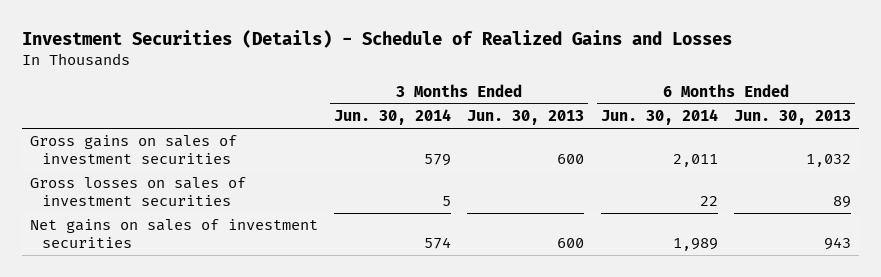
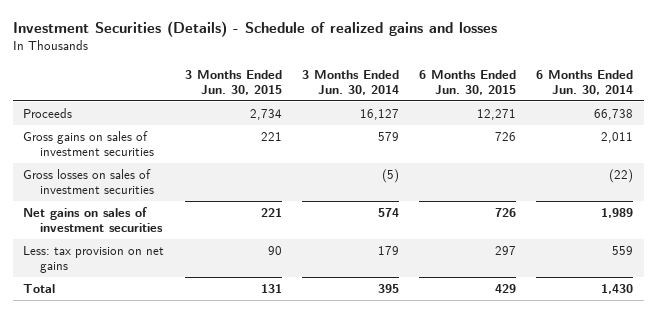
- Investment Securities (Details) - Schedule of Realized Gains and Losses
+ Investment Securities (Details) - Schedule of realized gains and losses
- | 3 Months Ended Jun. 30, 2014 | 3 Months Ended Jun. 30, 2013 | 6 Months Ended Jun. 30, 2014 | 6 Months Ended Jun. 30, 2013
+ | 3 Months Ended Jun. 30, 2015 | 3 Months Ended Jun. 30, 2014 | 6 Months Ended Jun. 30, 2015 | 6 Months Ended Jun. 30, 2014
+ Proceeds | 2,734 | 16,127 | 12,271 | 66,738
- Gross losses on sales of investment securities | 5 | | 22 | 89
+ Gross losses on sales of investment securities | | (5) | | (22)
+ Less: tax provision on net gains | 90 | 179 | 297 | 559
+ Total | 131 | 395 | 429 | 1,430

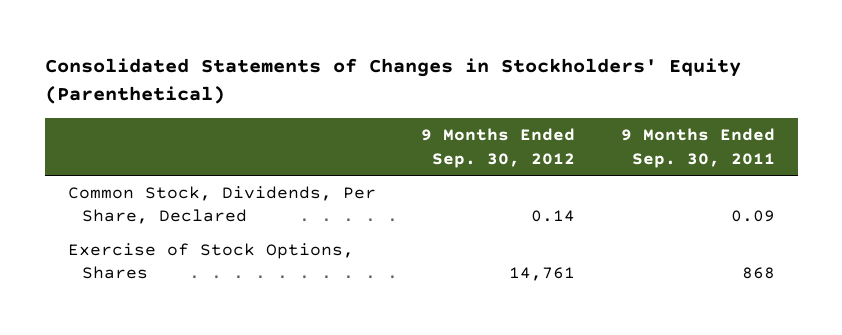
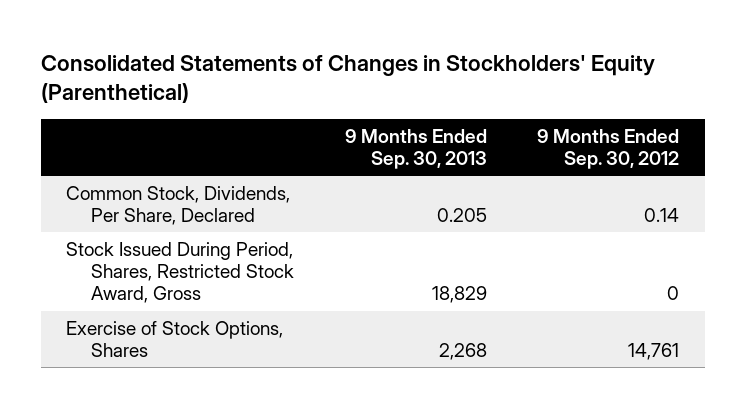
- | 9 Months Ended Sep. 30, 2012 | 9 Months Ended Sep. 30, 2011
+ | 9 Months Ended Sep. 30, 2013 | 9 Months Ended Sep. 30, 2012
+ Stock Issued During Period, Shares, Restricted Stock Award, Gross | 18,829 | 0

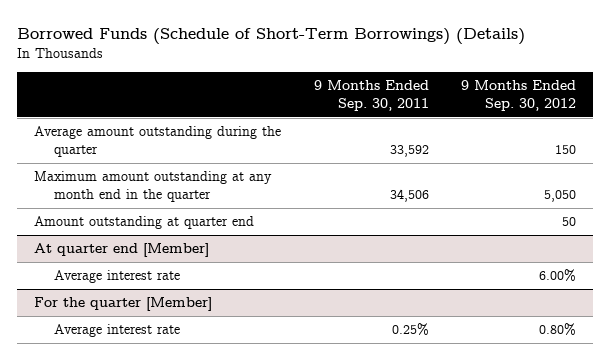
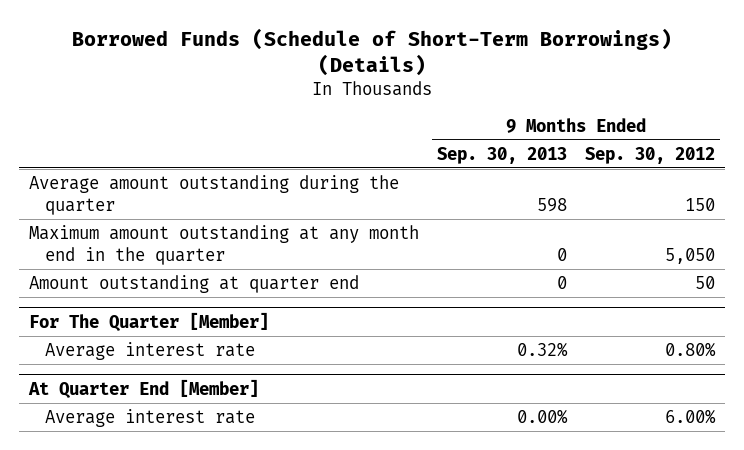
- | 9 Months Ended Sep. 30, 2011 | 9 Months Ended Sep. 30, 2012
+ | 9 Months Ended Sep. 30, 2013 | 9 Months Ended Sep. 30, 2012
- At quarter end [Member]
- Average interest rate | | 6.00%
- For the quarter [Member]
+ For The Quarter [Member]
+ At Quarter End [Member]
+ Average interest rate | 0.00% | 6.00%

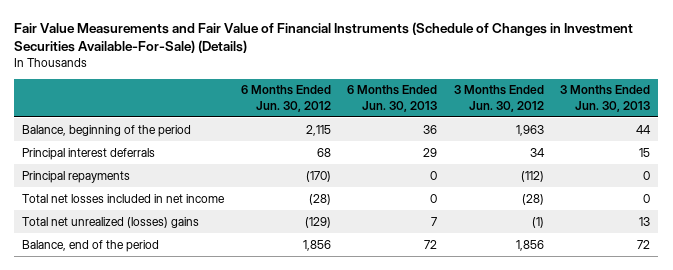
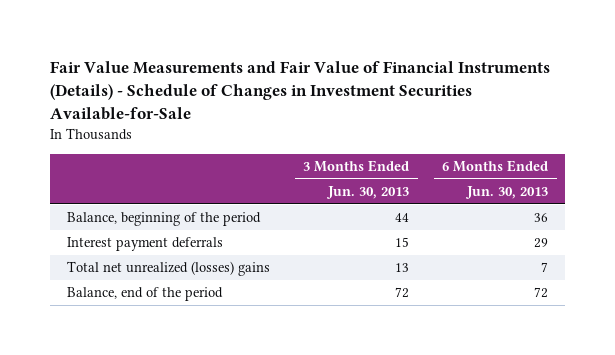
- Fair Value Measurements and Fair Value of Financial Instruments (Schedule of Changes in Investment Securities Available-For-Sale) (Details)
+ Fair Value Measurements and Fair Value of Financial Instruments (Details) - Schedule of Changes in Investment Securities Available-for-Sale
- | 6 Months Ended Jun. 30, 2012 | 6 Months Ended Jun. 30, 2013 | 3 Months Ended Jun. 30, 2012 | 3 Months Ended Jun. 30, 2013
+ | 3 Months Ended Jun. 30, 2013 | 6 Months Ended Jun. 30, 2013
- Principal interest deferrals | 68 | 29 | 34 | 15
- Principal repayments | (170) | 0 | (112) | 0
- Total net losses included in net income | (28) | 0 | (28) | 0
+ Interest payment deferrals | 15 | 29

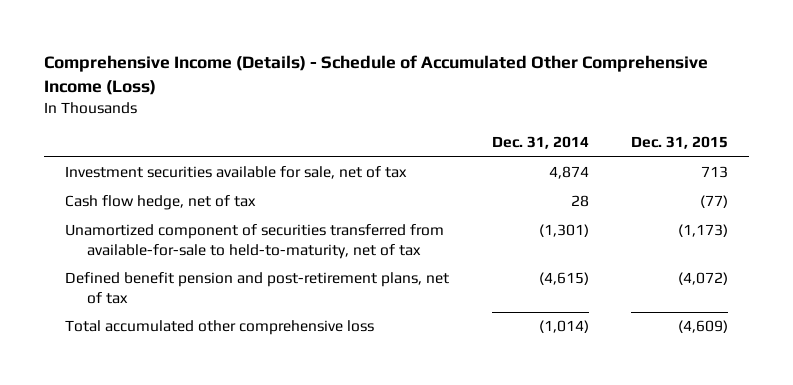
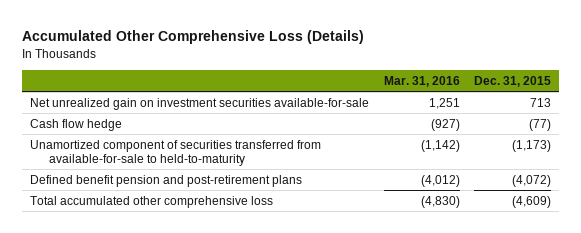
- Comprehensive Income (Details) - Schedule of Accumulated Other Comprehensive Income (Loss)
+ Accumulated Other Comprehensive Loss (Details)
- | Dec. 31, 2014 | Dec. 31, 2015
+ | Mar. 31, 2016 | Dec. 31, 2015
- Investment securities available for sale, net of tax | 4,874 | 713
- Cash flow hedge, net of tax | 28 | (77)
- Unamortized component of securities transferred from available-for-sale to held-to-maturity, net of tax | (1,301) | (1,173)
- Defined benefit pension and post-retirement plans, net of tax | (4,615) | (4,072)
+ Net unrealized gain on investment securities available-for-sale | 1,251 | 713
+ Cash flow hedge | (927) | (77)
+ Unamortized component of securities transferred from available-for-sale to held-to-maturity | (1,142) | (1,173)
+ Defined benefit pension and post-retirement plans | (4,012) | (4,072)

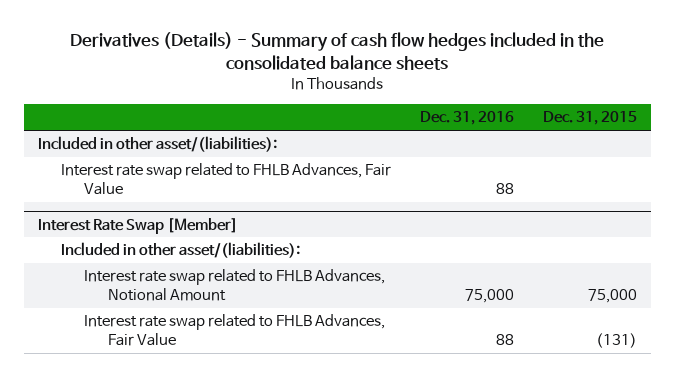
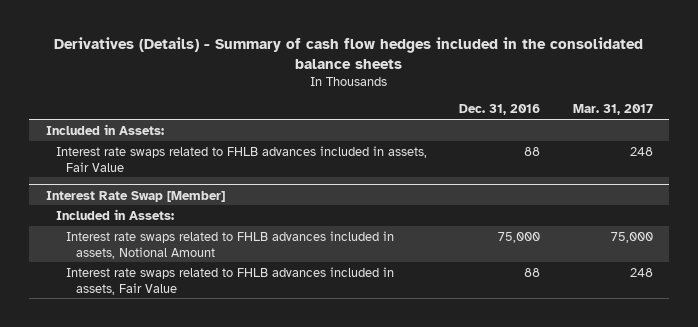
- | Dec. 31, 2016 | Dec. 31, 2015
+ | Dec. 31, 2016 | Mar. 31, 2017
- Included in other asset/(liabilities):
- Interest rate swap related to FHLB Advances, Fair Value | 88 |
+ Included in Assets:
+ Interest rate swaps related to FHLB advances included in assets, Fair Value | 88 | 248
@ Interest Rate Swap [Member]
- Included in other asset/(liabilities):
- Interest rate swap related to FHLB Advances, Notional Amount | 75,000 | 75,000
- Interest rate swap related to FHLB Advances, Fair Value | 88 | (131)
+ Included in Assets:
+ Interest rate swaps related to FHLB advances included in assets, Notional Amount | 75,000 | 75,000
+ Interest rate swaps related to FHLB advances included in assets, Fair Value | 88 | 248

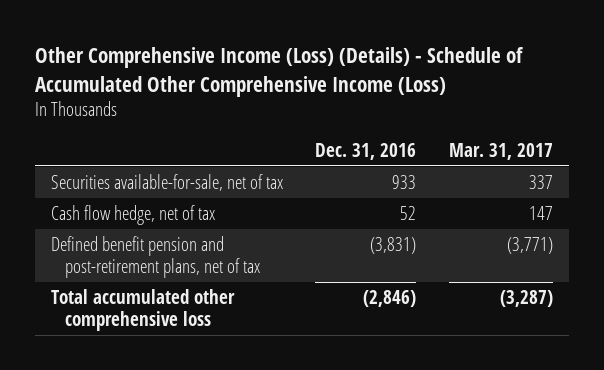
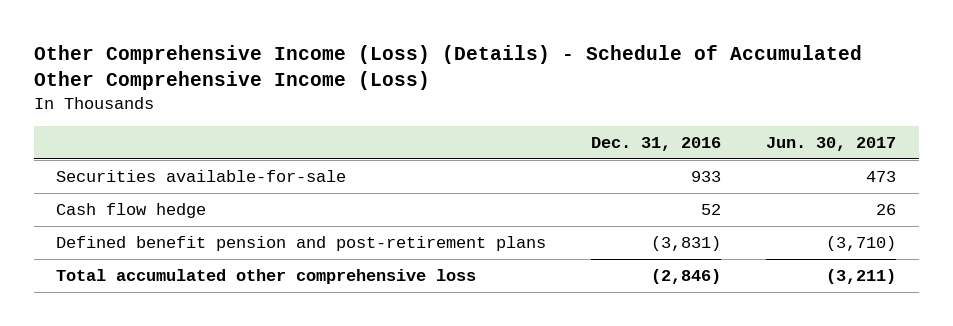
- | Dec. 31, 2016 | Mar. 31, 2017
+ | Dec. 31, 2016 | Jun. 30, 2017
- Securities available-for-sale, net of tax | 933 | 337
- Cash flow hedge, net of tax | 52 | 147
- Defined benefit pension and post-retirement plans, net of tax | (3,831) | (3,771)
+ Securities available-for-sale | 933 | 473
+ Cash flow hedge | 52 | 26
+ Defined benefit pension and post-retirement plans | (3,831) | (3,710)

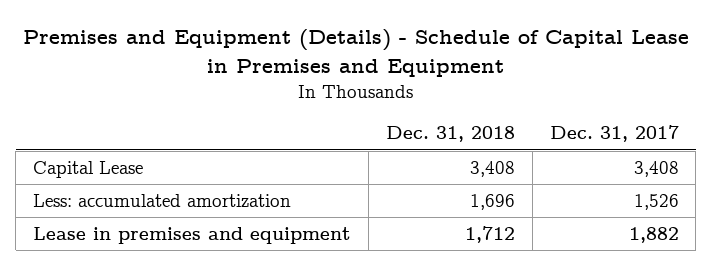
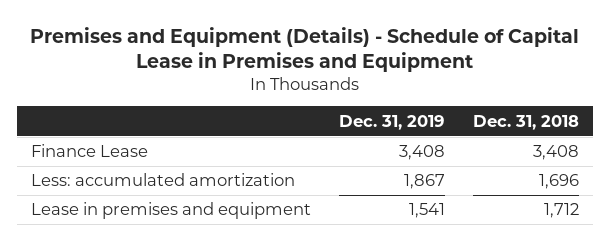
- | Dec. 31, 2018 | Dec. 31, 2017
+ | Dec. 31, 2019 | Dec. 31, 2018
- Capital Lease | 3,408 | 3,408
+ Finance Lease | 3,408 | 3,408

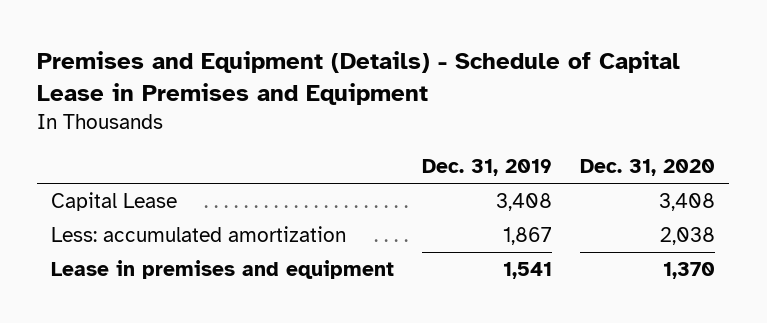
- | Dec. 31, 2019 | Dec. 31, 2018
+ | Dec. 31, 2019 | Dec. 31, 2020
- Finance Lease | 3,408 | 3,408
+ Capital Lease | 3,408 | 3,408

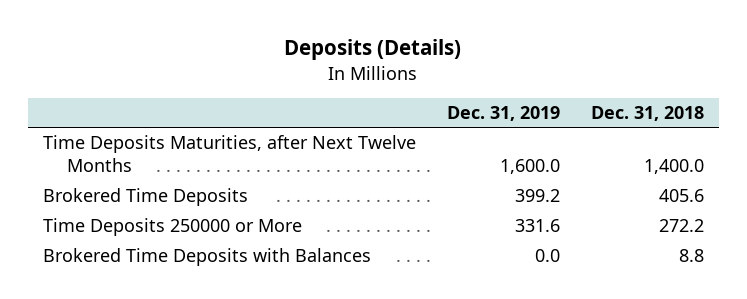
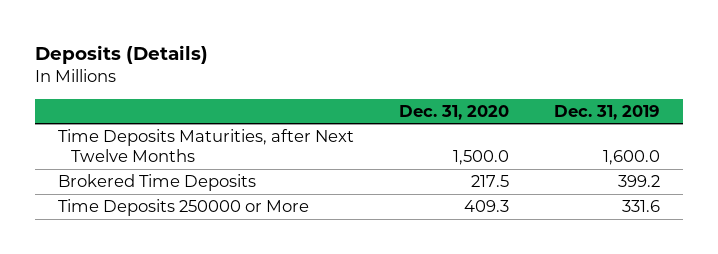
- | Dec. 31, 2019 | Dec. 31, 2018
+ | Dec. 31, 2020 | Dec. 31, 2019
- Brokered Time Deposits with Balances | 0.0 | 8.8

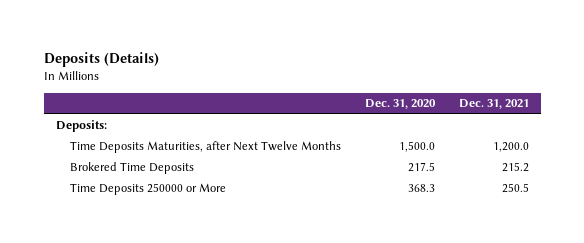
- | Dec. 31, 2020 | Dec. 31, 2019
+ | Dec. 31, 2020 | Dec. 31, 2021
+ Deposits:
- Time Deposits 250000 or More | 409.3 | 331.6
+ Time Deposits 250000 or More | 368.3 | 250.5

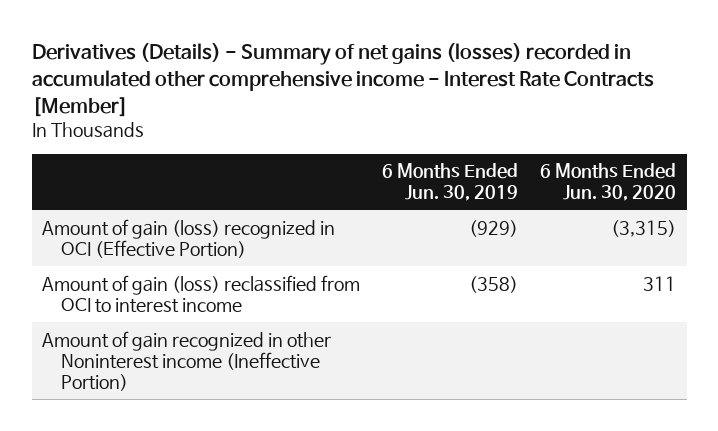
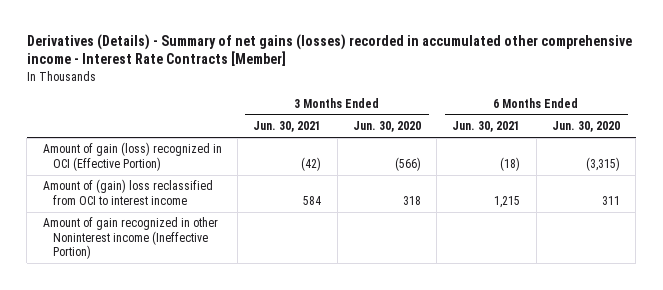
- | 6 Months Ended Jun. 30, 2019 | 6 Months Ended Jun. 30, 2020
+ | 3 Months Ended Jun. 30, 2021 | 3 Months Ended Jun. 30, 2020 | 6 Months Ended Jun. 30, 2021 | 6 Months Ended Jun. 30, 2020
- Amount of gain (loss) reclassified from OCI to interest income | (358) | 311
+ Amount of (gain) loss reclassified from OCI to interest income | 584 | 318 | 1,215 | 311

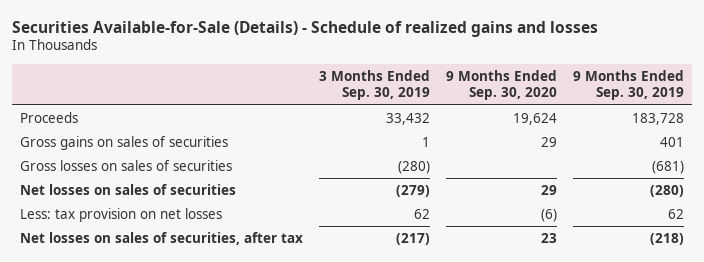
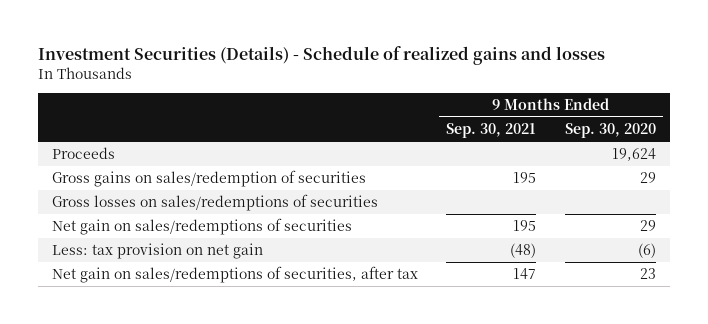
- Securities Available-for-Sale (Details) - Schedule of realized gains and losses
+ Investment Securities (Details) - Schedule of realized gains and losses
- | 3 Months Ended Sep. 30, 2019 | 9 Months Ended Sep. 30, 2020 | 9 Months Ended Sep. 30, 2019
+ | 9 Months Ended Sep. 30, 2021 | 9 Months Ended Sep. 30, 2020
- Gross gains on sales of securities | 1 | 29 | 401
- Gross losses on sales of securities | (280) | | (681)
- Net losses on sales of securities | (279) | 29 | (280)
- Less: tax provision on net losses | 62 | (6) | 62
- Net losses on sales of securities, after tax | (217) | 23 | (218)
+ Gross gains on sales/redemption of securities | 195 | 29
+ Gross losses on sales/redemptions of securities
+ Net gain on sales/redemptions of securities | 195 | 29
+ Less: tax provision on net gain | (48) | (6)
+ Net gain on sales/redemptions of securities, after tax | 147 | 23

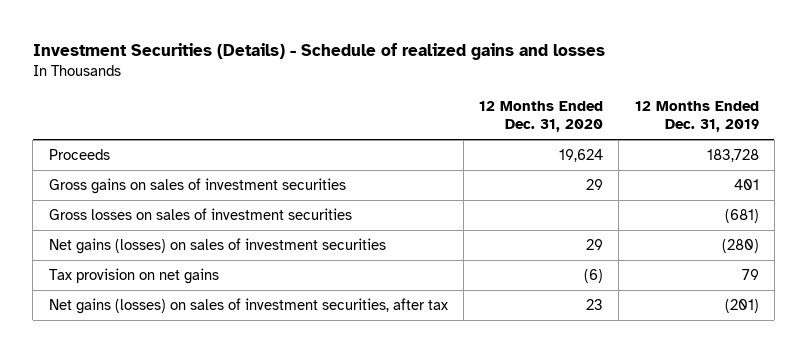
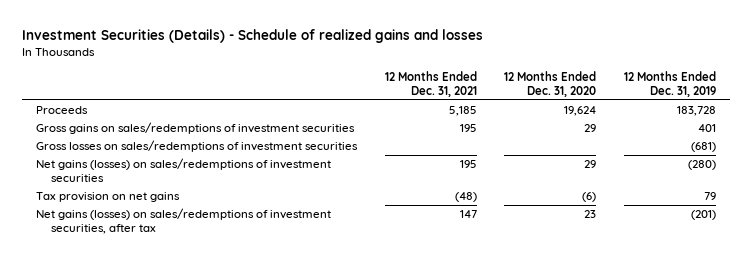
- | 12 Months Ended Dec. 31, 2020 | 12 Months Ended Dec. 31, 2019
+ | 12 Months Ended Dec. 31, 2021 | 12 Months Ended Dec. 31, 2020 | 12 Months Ended Dec. 31, 2019
- Gross gains on sales of investment securities | 29 | 401
- Gross losses on sales of investment securities | | (681)
- Net gains (losses) on sales of investment securities | 29 | (280)
+ Gross gains on sales/redemptions of investment securities | 195 | 29 | 401
+ Gross losses on sales/redemptions of investment securities | | | (681)
+ Net gains (losses) on sales/redemptions of investment securities | 195 | 29 | (280)
- Net gains (losses) on sales of investment securities, after tax | 23 | (201)
+ Net gains (losses) on sales/redemptions of investment securities, after tax | 147 | 23 | (201)

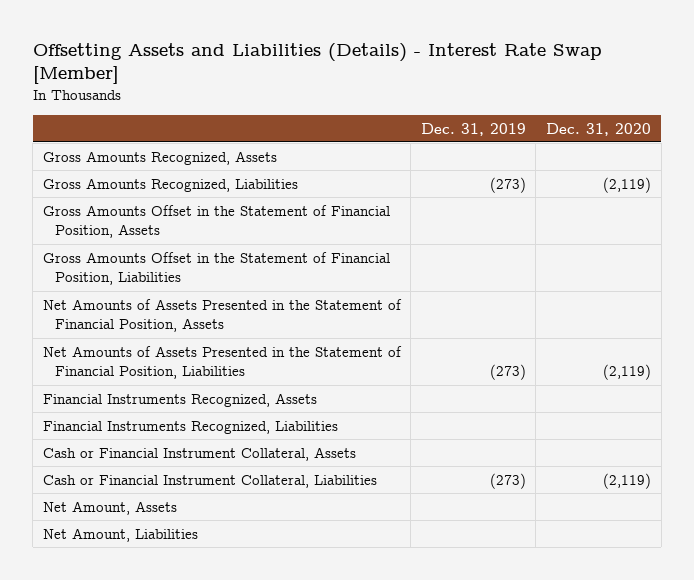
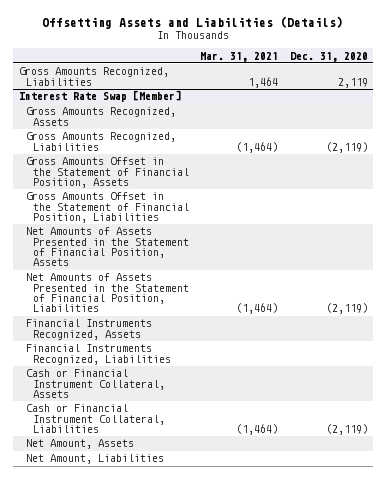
- Offsetting Assets and Liabilities (Details) - Interest Rate Swap [Member]
+ Offsetting Assets and Liabilities (Details)
- | Dec. 31, 2019 | Dec. 31, 2020
+ | Mar. 31, 2021 | Dec. 31, 2020
+ Gross Amounts Recognized, Liabilities | 1,464 | 2,119
+ Interest Rate Swap [Member]

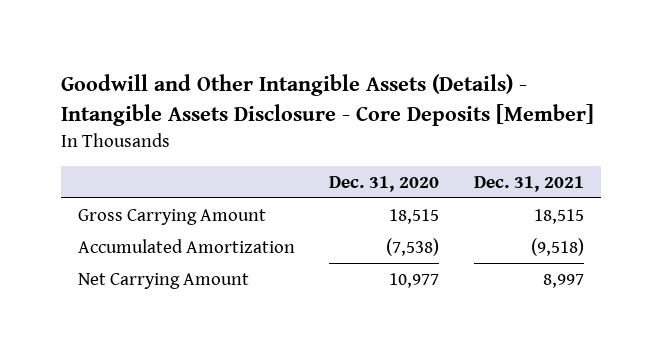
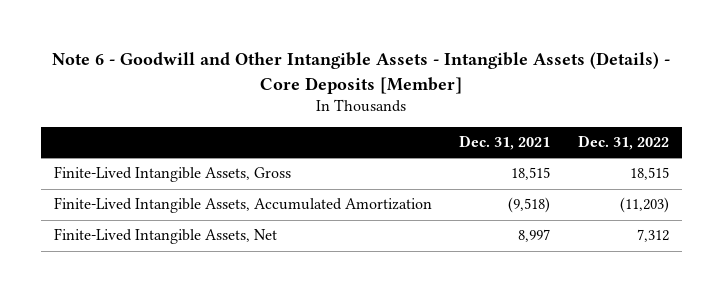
- Goodwill and Other Intangible Assets (Details) - Intangible Assets Disclosure - Core Deposits [Member]
+ Note 6 - Goodwill and Other Intangible Assets - Intangible Assets (Details) - Core Deposits [Member]
- | Dec. 31, 2020 | Dec. 31, 2021
+ | Dec. 31, 2021 | Dec. 31, 2022
- Gross Carrying Amount | 18,515 | 18,515
- Accumulated Amortization | (7,538) | (9,518)
- Net Carrying Amount | 10,977 | 8,997
+ Finite-Lived Intangible Assets, Gross | 18,515 | 18,515
+ Finite-Lived Intangible Assets, Accumulated Amortization | (9,518) | (11,203)
+ Finite-Lived Intangible Assets, Net | 8,997 | 7,312

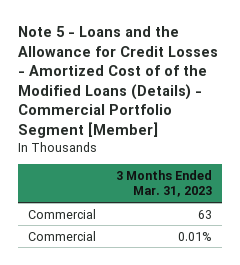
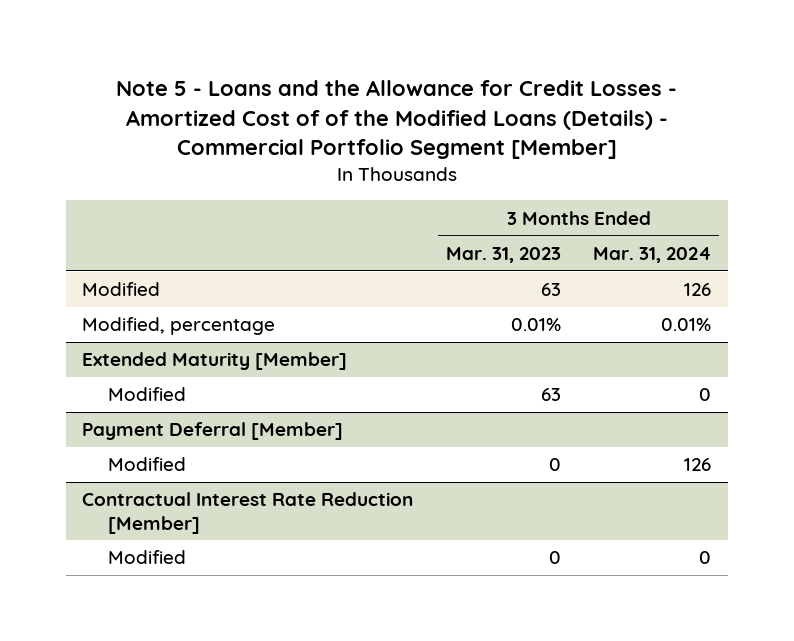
- | 3 Months Ended Mar. 31, 2023
+ | 3 Months Ended Mar. 31, 2023 | 3 Months Ended Mar. 31, 2024
- Commercial | 63
- Commercial | 0.01%
+ Modified | 63 | 126
+ Modified, percentage | 0.01% | 0.01%
+ Extended Maturity [Member]
+ Modified | 63 | 0
+ Payment Deferral [Member]
+ Modified | 0 | 126
+ Contractual Interest Rate Reduction [Member]
+ Modified | 0 | 0

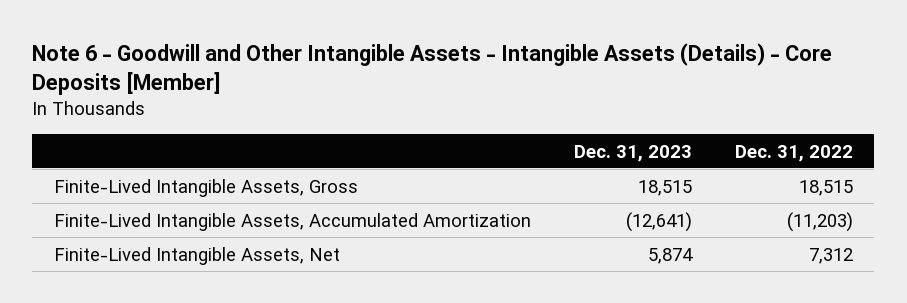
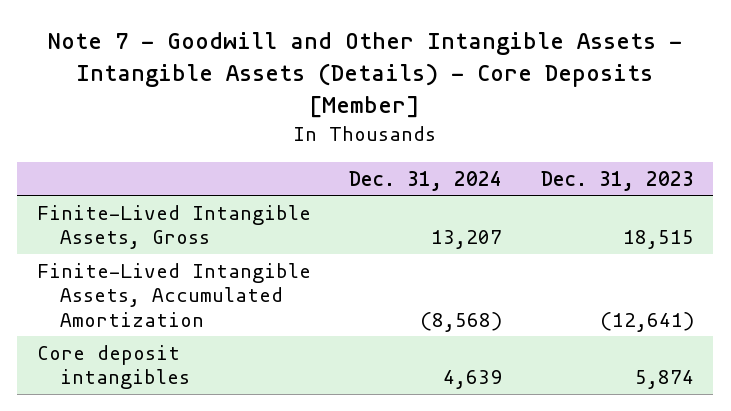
- Note 6 - Goodwill and Other Intangible Assets - Intangible Assets (Details) - Core Deposits [Member]
+ Note 7 - Goodwill and Other Intangible Assets - Intangible Assets (Details) - Core Deposits [Member]
- | Dec. 31, 2023 | Dec. 31, 2022
+ | Dec. 31, 2024 | Dec. 31, 2023
- Finite-Lived Intangible Assets, Net | 5,874 | 7,312
+ Core deposit intangibles | 4,639 | 5,874

